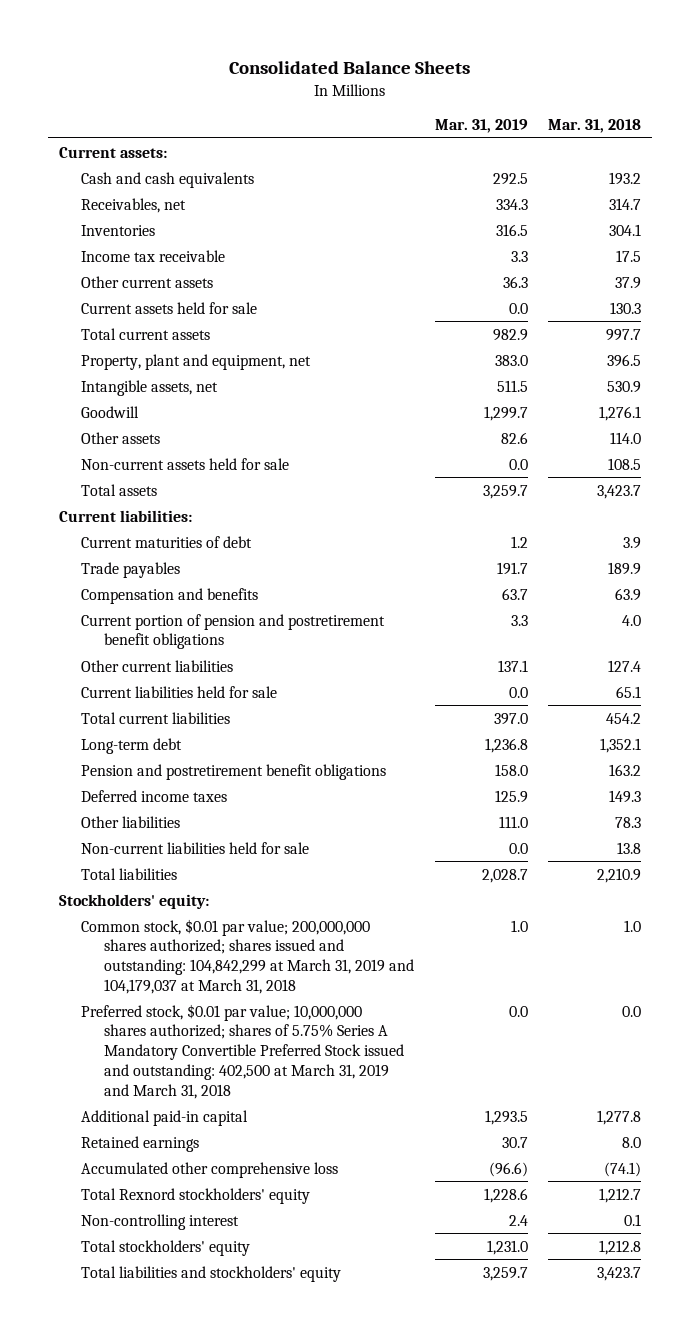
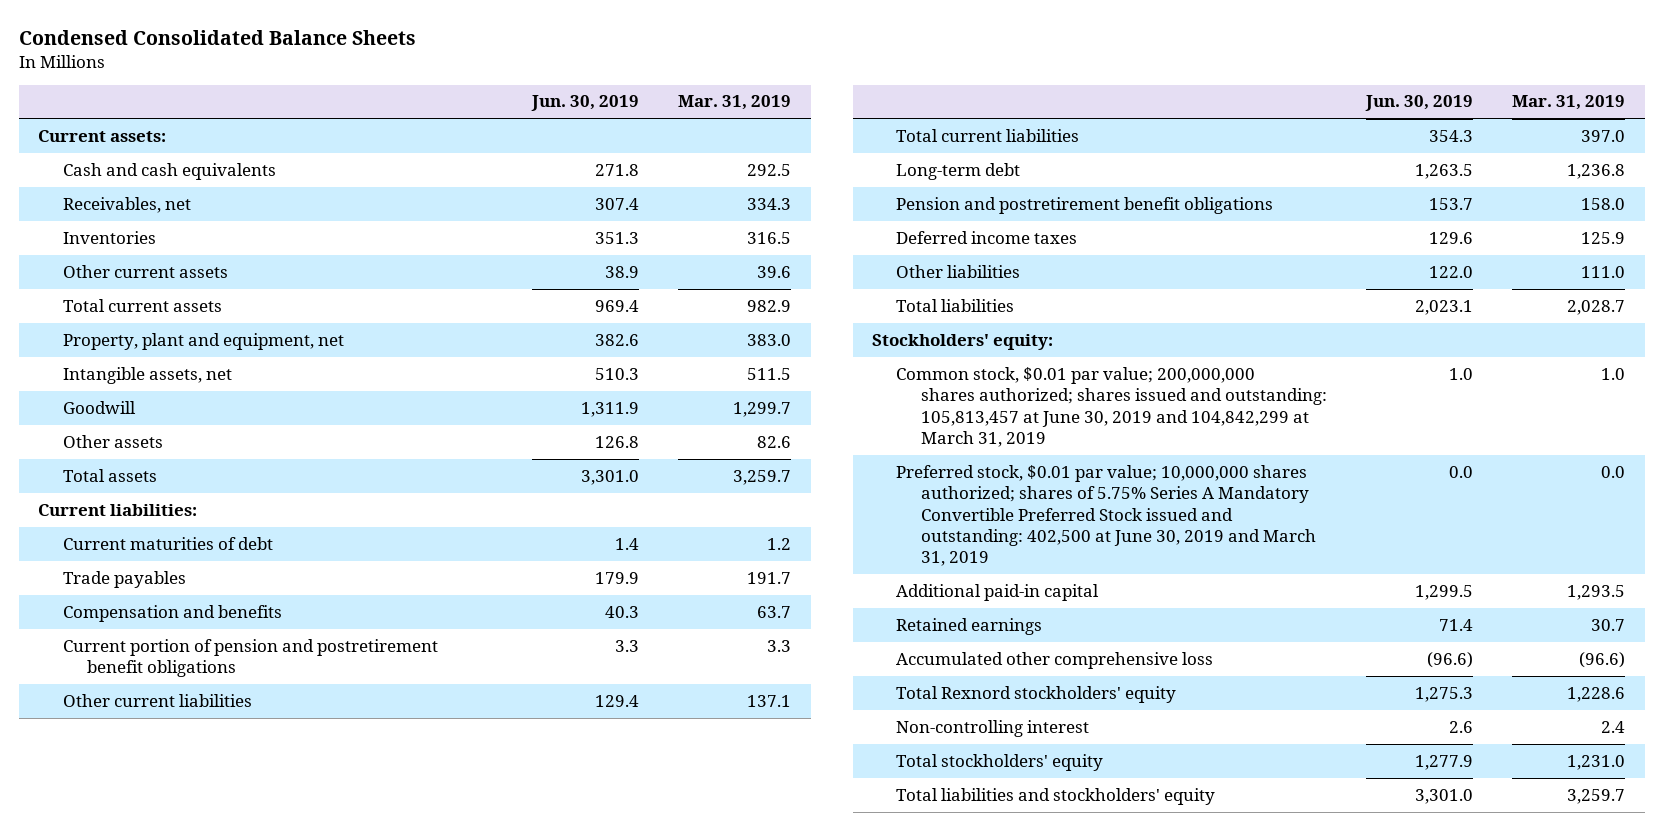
- Consolidated Balance Sheets
+ Condensed Consolidated Balance Sheets
- | Mar. 31, 2019 | Mar. 31, 2018
+ | Jun. 30, 2019 | Mar. 31, 2019
- Income tax receivable | 3.3 | 17.5
- Other current assets | 36.3 | 37.9
- Current assets held for sale | 0.0 | 130.3
+ Other current assets | 38.9 | 39.6
- Non-current assets held for sale | 0.0 | 108.5
- Current liabilities held for sale | 0.0 | 65.1
- Non-current liabilities held for sale | 0.0 | 13.8
- Common stock, $0.01 par value; 200,000,000 shares authorized; shares issued and outstanding: 104,842,299 at March 31, 2019 and 104,179,037 at March 31, 2018 | 1.0 | 1.0
- Preferred stock, $0.01 par value; 10,000,000 shares authorized; shares of 5.75% Series A Mandatory Convertible Preferred Stock issued and outstanding: 402,500 at March 31, 2019 and March 31, 2018 | 0.0 | 0.0
+ Common stock, $0.01 par value; 200,000,000 shares authorized; shares issued and outstanding: 105,813,457 at June 30, 2019 and 104,842,299 at March 31, 2019 | 1.0 | 1.0
+ Preferred stock, $0.01 par value; 10,000,000 shares authorized; shares of 5.75% Series A Mandatory Convertible Preferred Stock issued and outstanding: 402,500 at June 30, 2019 and March 31, 2019 | 0.0 | 0.0

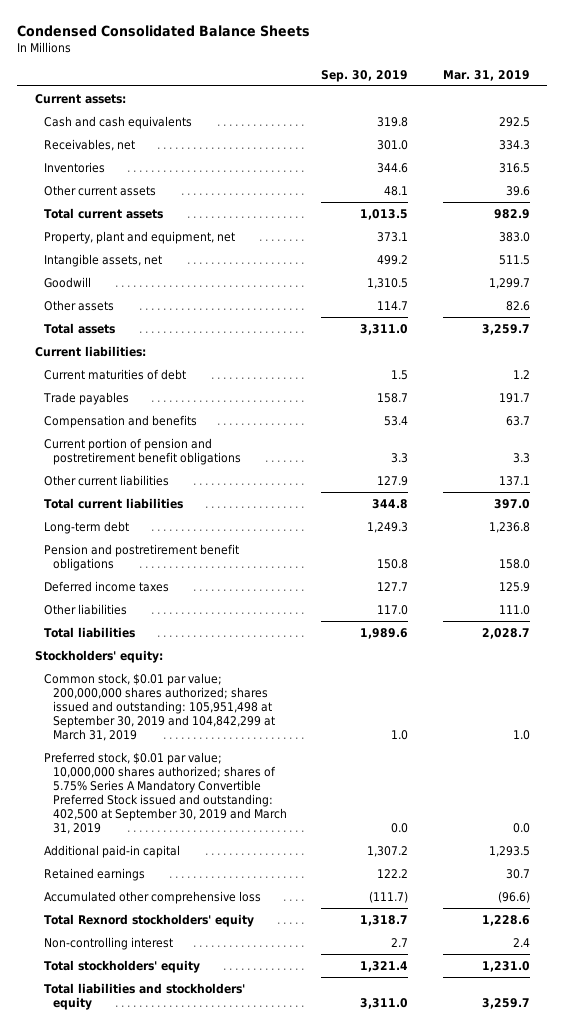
- | Jun. 30, 2019 | Mar. 31, 2019
+ | Sep. 30, 2019 | Mar. 31, 2019
- Common stock, $0.01 par value; 200,000,000 shares authorized; shares issued and outstanding: 105,813,457 at June 30, 2019 and 104,842,299 at March 31, 2019 | 1.0 | 1.0
- Preferred stock, $0.01 par value; 10,000,000 shares authorized; shares of 5.75% Series A Mandatory Convertible Preferred Stock issued and outstanding: 402,500 at June 30, 2019 and March 31, 2019 | 0.0 | 0.0
+ Common stock, $0.01 par value; 200,000,000 shares authorized; shares issued and outstanding: 105,951,498 at September 30, 2019 and 104,842,299 at March 31, 2019 | 1.0 | 1.0
+ Preferred stock, $0.01 par value; 10,000,000 shares authorized; shares of 5.75% Series A Mandatory Convertible Preferred Stock issued and outstanding: 402,500 at September 30, 2019 and March 31, 2019 | 0.0 | 0.0

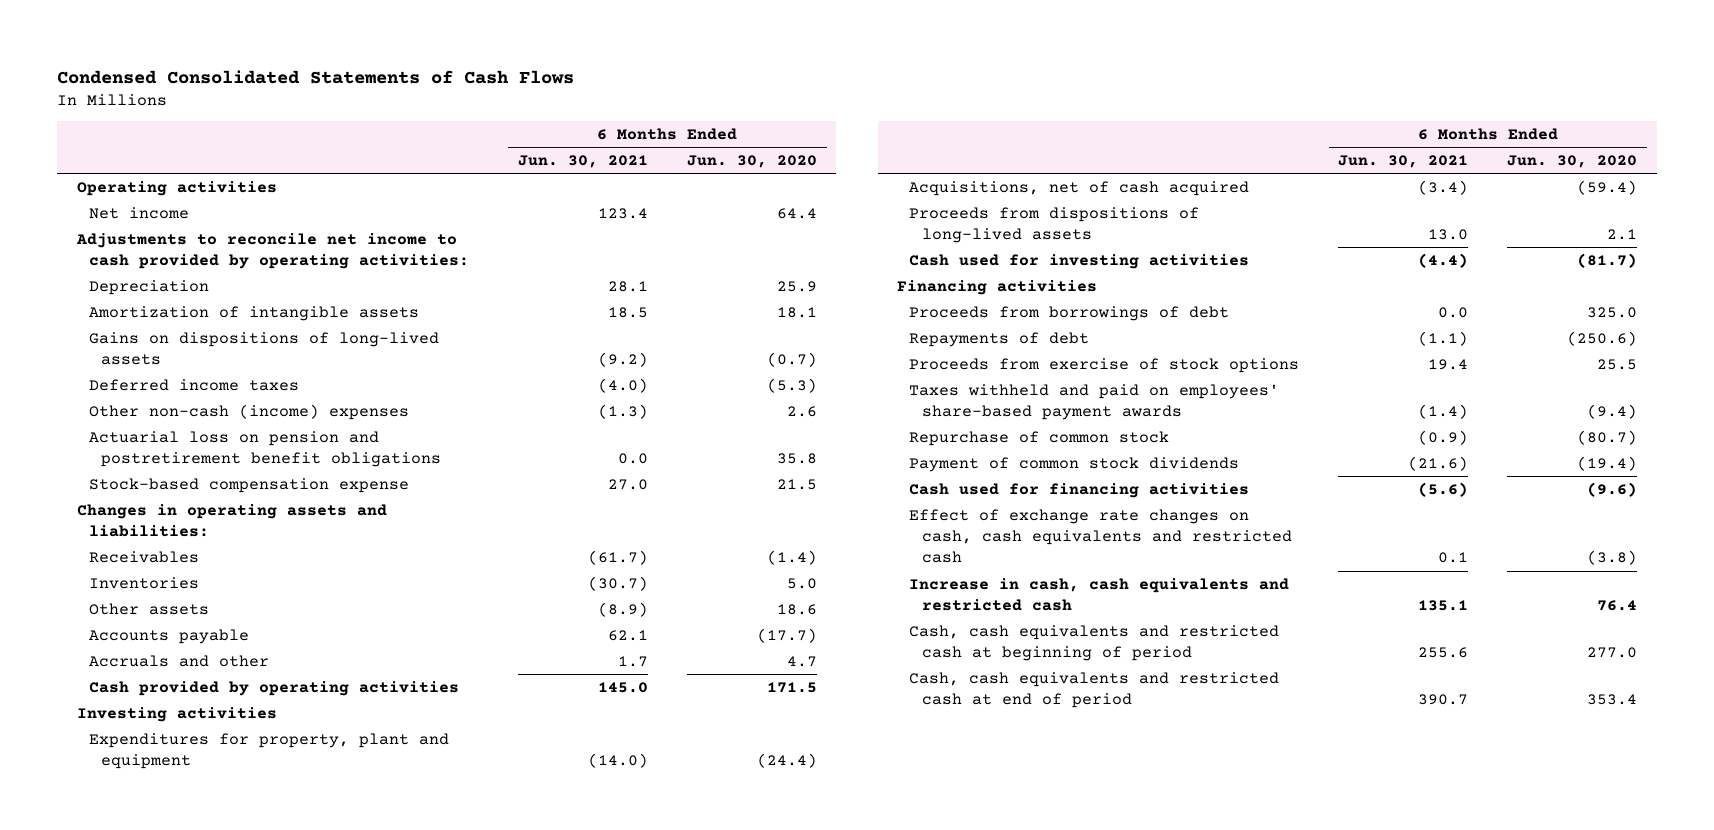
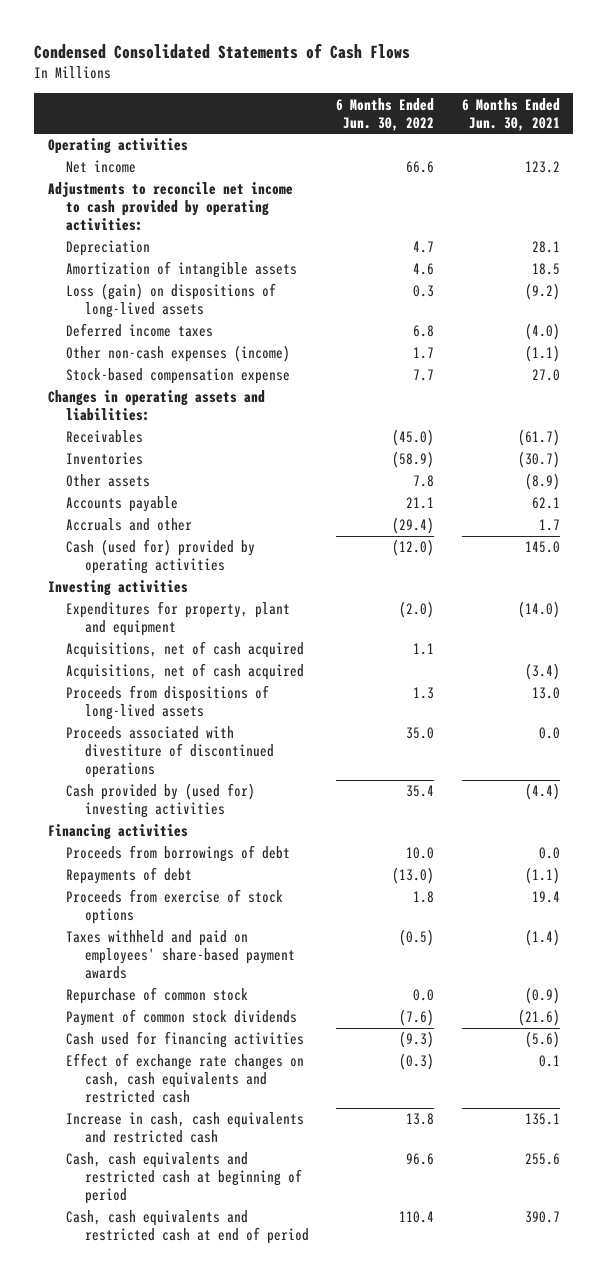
- | 6 Months Ended Jun. 30, 2021 | 6 Months Ended Jun. 30, 2020
+ | 6 Months Ended Jun. 30, 2022 | 6 Months Ended Jun. 30, 2021
- Net income | 123.4 | 64.4
+ Net income | 66.6 | 123.2
- Gains on dispositions of long-lived assets | (9.2) | (0.7)
+ Loss (gain) on dispositions of long-lived assets | 0.3 | (9.2)
- Other non-cash (income) expenses | (1.3) | 2.6
- Actuarial loss on pension and postretirement benefit obligations | 0.0 | 35.8
+ Other non-cash expenses (income) | 1.7 | (1.1)
- Cash provided by operating activities | 145.0 | 171.5
+ Cash (used for) provided by operating activities | (12.0) | 145.0
+ Acquisitions, net of cash acquired | 1.1 |
- Cash used for investing activities | (4.4) | (81.7)
+ Proceeds associated with divestiture of discontinued operations | 35.0 | 0.0
+ Cash provided by (used for) investing activities | 35.4 | (4.4)

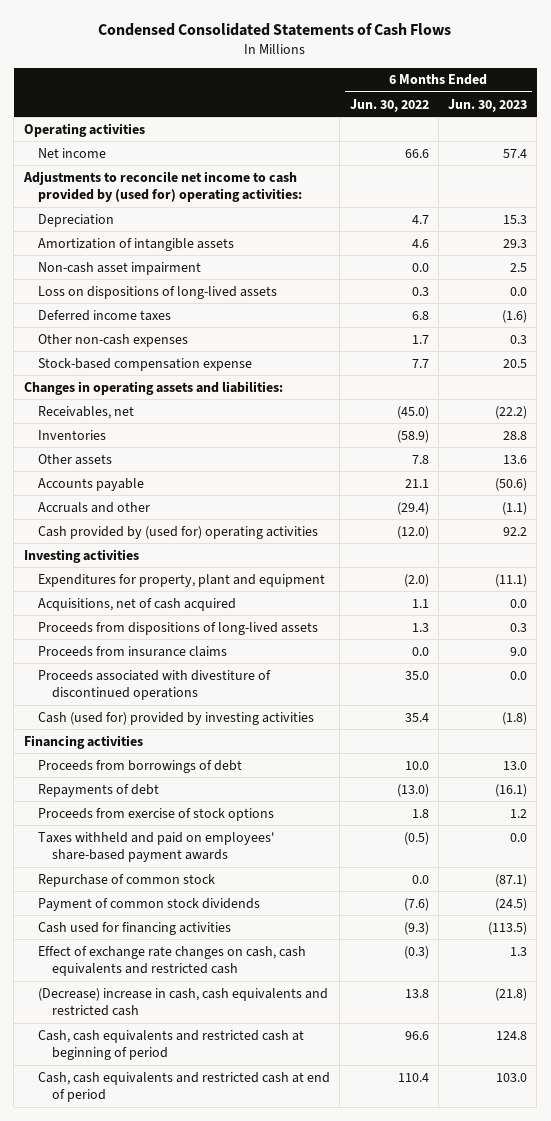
- | 6 Months Ended Jun. 30, 2022 | 6 Months Ended Jun. 30, 2021
+ | 6 Months Ended Jun. 30, 2022 | 6 Months Ended Jun. 30, 2023
- Adjustments to reconcile net income to cash provided by operating activities:
+ Adjustments to reconcile net income to cash provided by (used for) operating activities:
- Loss (gain) on dispositions of long-lived assets | 0.3 | (9.2)
+ Non-cash asset impairment | 0.0 | 2.5
+ Loss on dispositions of long-lived assets | 0.3 | 0.0
- Other non-cash expenses (income) | 1.7 | (1.1)
+ Other non-cash expenses | 1.7 | 0.3
- Receivables | (45.0) | (61.7)
+ Receivables, net | (45.0) | (22.2)
- Cash (used for) provided by operating activities | (12.0) | 145.0
+ Cash provided by (used for) operating activities | (12.0) | 92.2
- Acquisitions, net of cash acquired | | (3.4)
+ Proceeds from insurance claims | 0.0 | 9.0
- Cash provided by (used for) investing activities | 35.4 | (4.4)
+ Cash (used for) provided by investing activities | 35.4 | (1.8)
- Increase in cash, cash equivalents and restricted cash | 13.8 | 135.1
+ (Decrease) increase in cash, cash equivalents and restricted cash | 13.8 | (21.8)

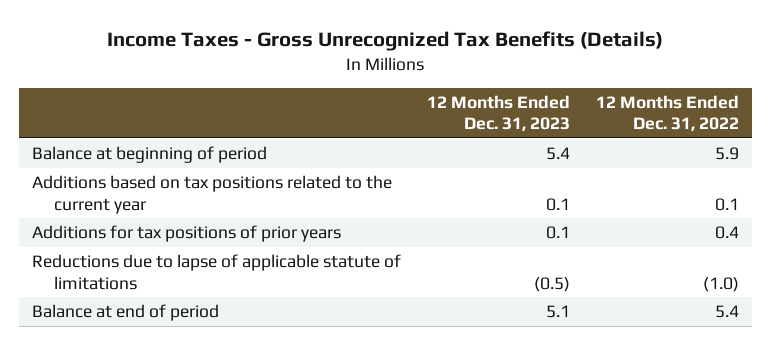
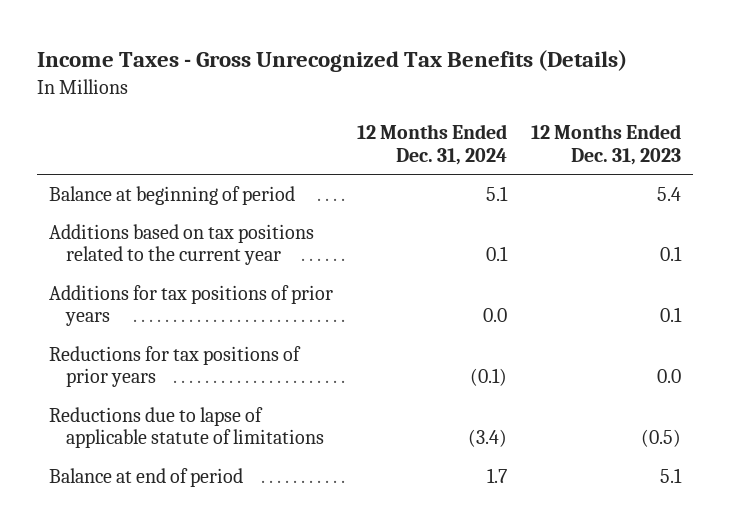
- | 12 Months Ended Dec. 31, 2023 | 12 Months Ended Dec. 31, 2022
+ | 12 Months Ended Dec. 31, 2024 | 12 Months Ended Dec. 31, 2023
+ Reductions for tax positions of prior years | (0.1) | 0.0

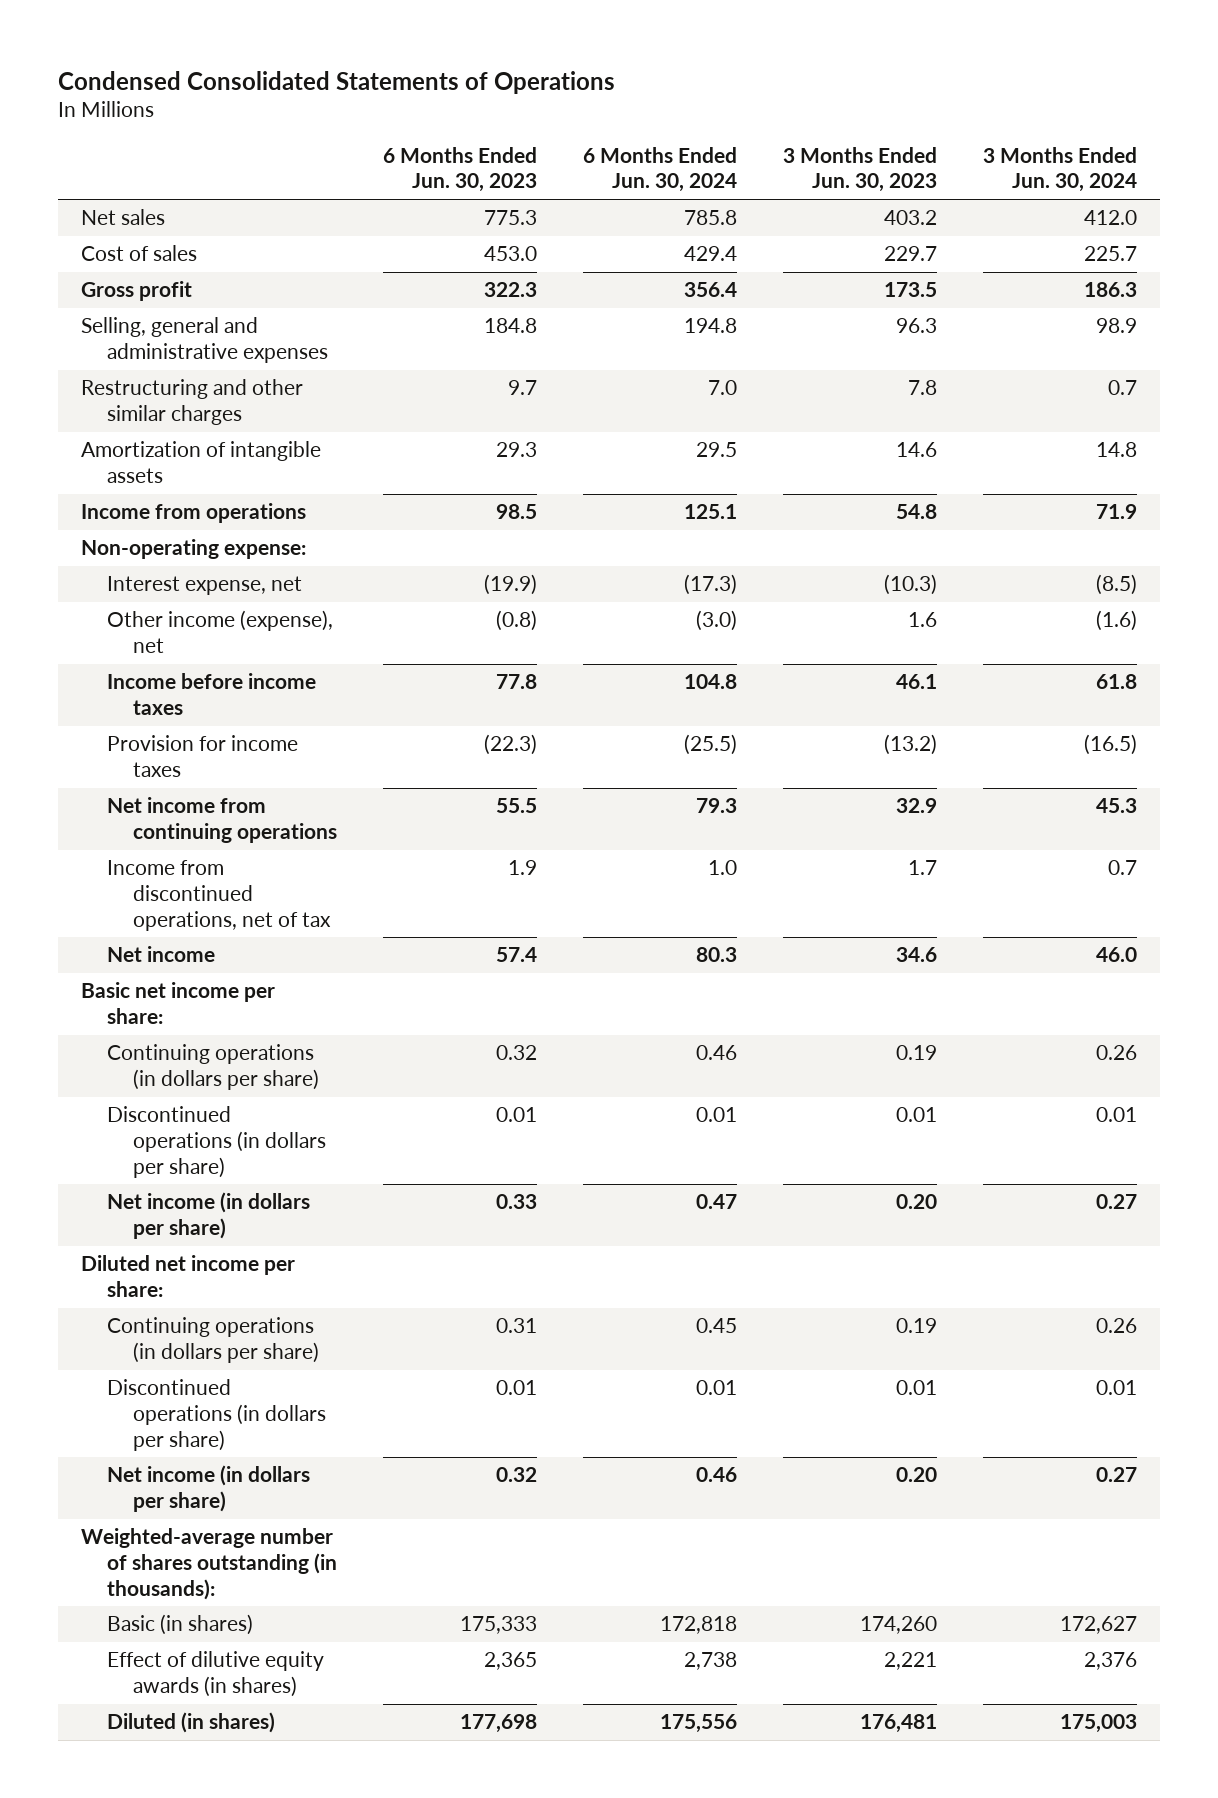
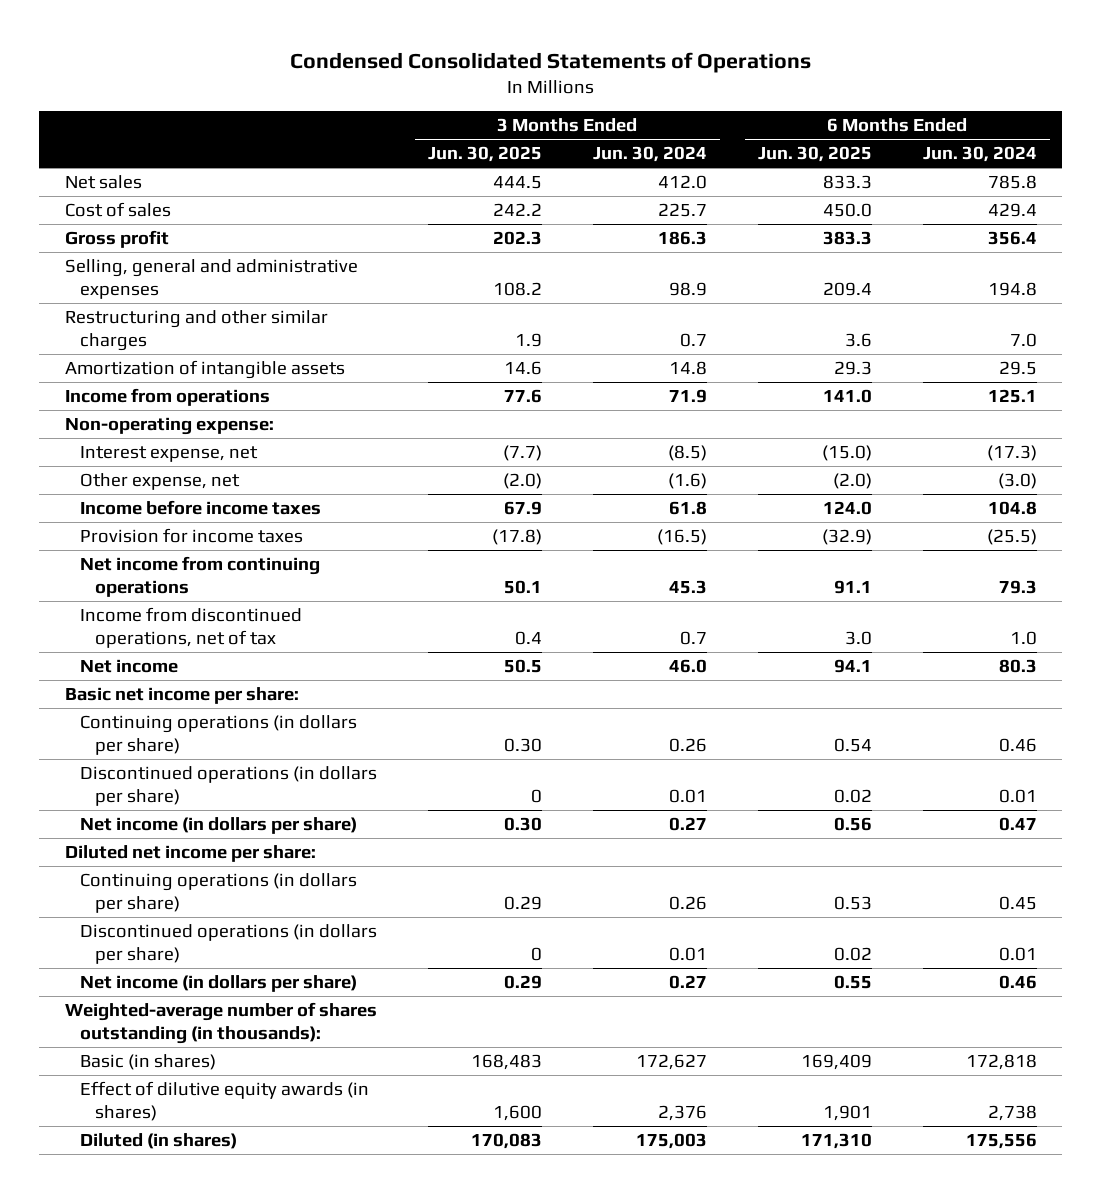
- | 6 Months Ended Jun. 30, 2023 | 6 Months Ended Jun. 30, 2024 | 3 Months Ended Jun. 30, 2023 | 3 Months Ended Jun. 30, 2024
+ | 3 Months Ended Jun. 30, 2025 | 3 Months Ended Jun. 30, 2024 | 6 Months Ended Jun. 30, 2025 | 6 Months Ended Jun. 30, 2024
- Other income (expense), net | (0.8) | (3.0) | 1.6 | (1.6)
+ Other expense, net | (2.0) | (1.6) | (2.0) | (3.0)

